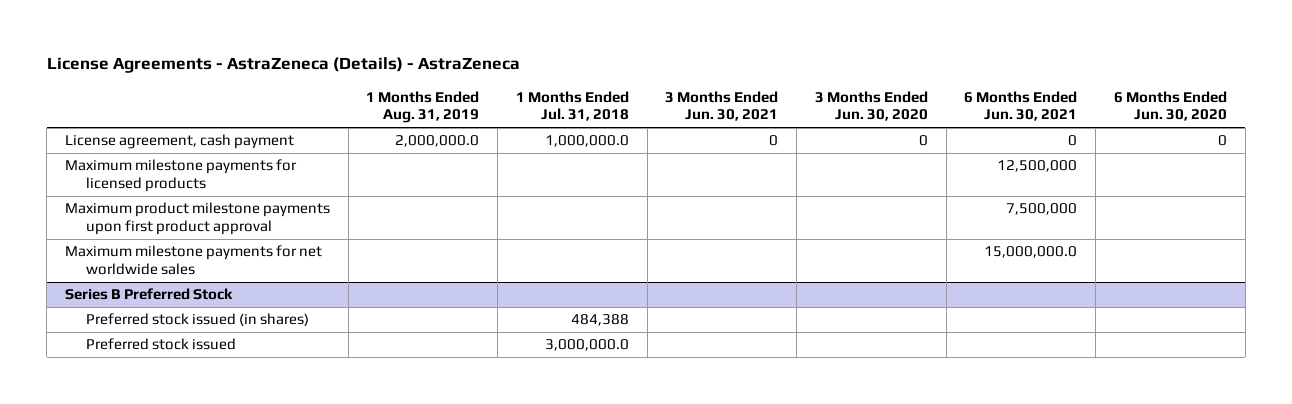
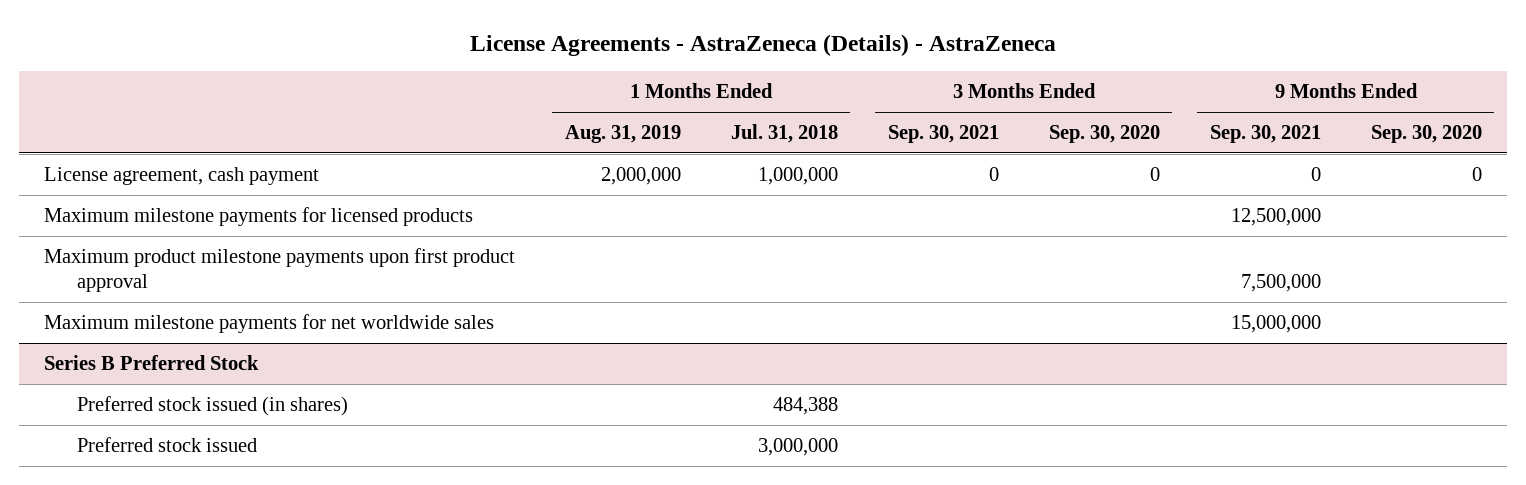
- | 1 Months Ended Aug. 31, 2019 | 1 Months Ended Jul. 31, 2018 | 3 Months Ended Jun. 30, 2021 | 3 Months Ended Jun. 30, 2020 | 6 Months Ended Jun. 30, 2021 | 6 Months Ended Jun. 30, 2020
+ | 1 Months Ended Aug. 31, 2019 | 1 Months Ended Jul. 31, 2018 | 3 Months Ended Sep. 30, 2021 | 3 Months Ended Sep. 30, 2020 | 9 Months Ended Sep. 30, 2021 | 9 Months Ended Sep. 30, 2020
- License agreement, cash payment | 2,000,000.0 | 1,000,000.0 | 0 | 0 | 0 | 0
+ License agreement, cash payment | 2,000,000 | 1,000,000 | 0 | 0 | 0 | 0
@ Series B Preferred Stock
- Preferred stock issued | | 3,000,000.0 | | | |
+ Preferred stock issued | | 3,000,000 | | | |

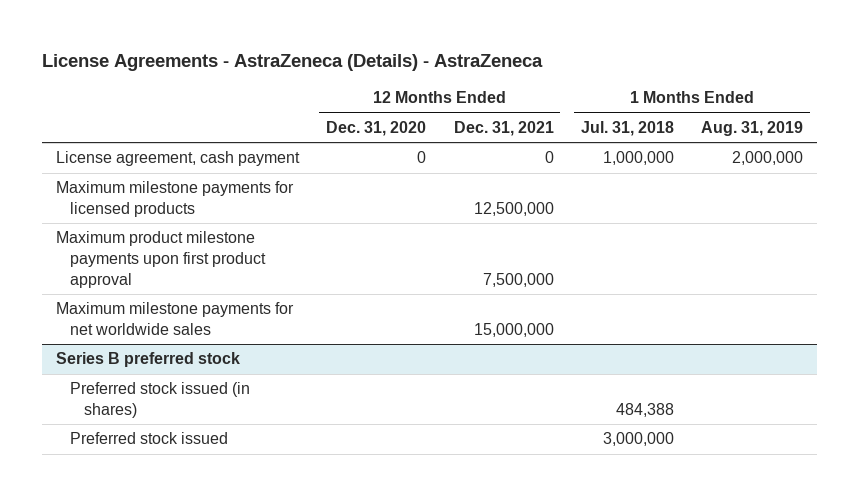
- | 1 Months Ended Aug. 31, 2019 | 1 Months Ended Jul. 31, 2018 | 3 Months Ended Sep. 30, 2021 | 3 Months Ended Sep. 30, 2020 | 9 Months Ended Sep. 30, 2021 | 9 Months Ended Sep. 30, 2020
+ | 12 Months Ended Dec. 31, 2020 | 12 Months Ended Dec. 31, 2021 | 1 Months Ended Jul. 31, 2018 | 1 Months Ended Aug. 31, 2019
- Series B Preferred Stock
+ Series B preferred stock

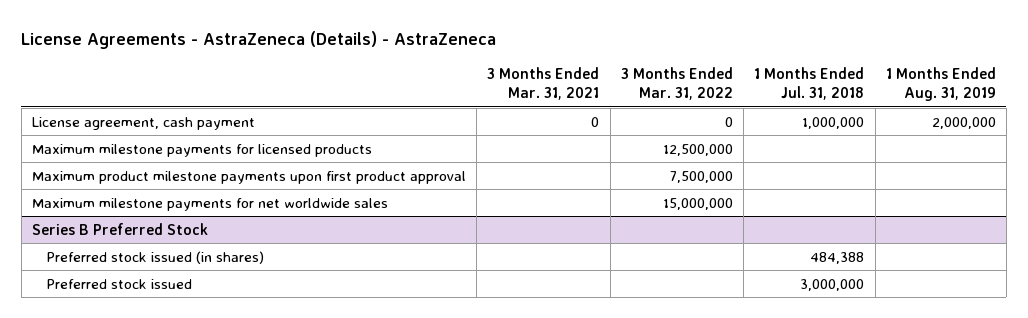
- | 12 Months Ended Dec. 31, 2020 | 12 Months Ended Dec. 31, 2021 | 1 Months Ended Jul. 31, 2018 | 1 Months Ended Aug. 31, 2019
+ | 3 Months Ended Mar. 31, 2021 | 3 Months Ended Mar. 31, 2022 | 1 Months Ended Jul. 31, 2018 | 1 Months Ended Aug. 31, 2019
- Series B preferred stock
+ Series B Preferred Stock

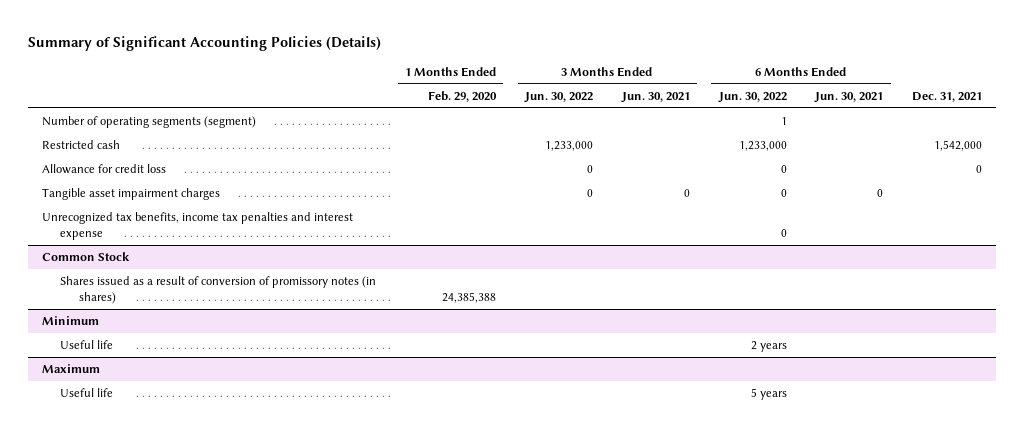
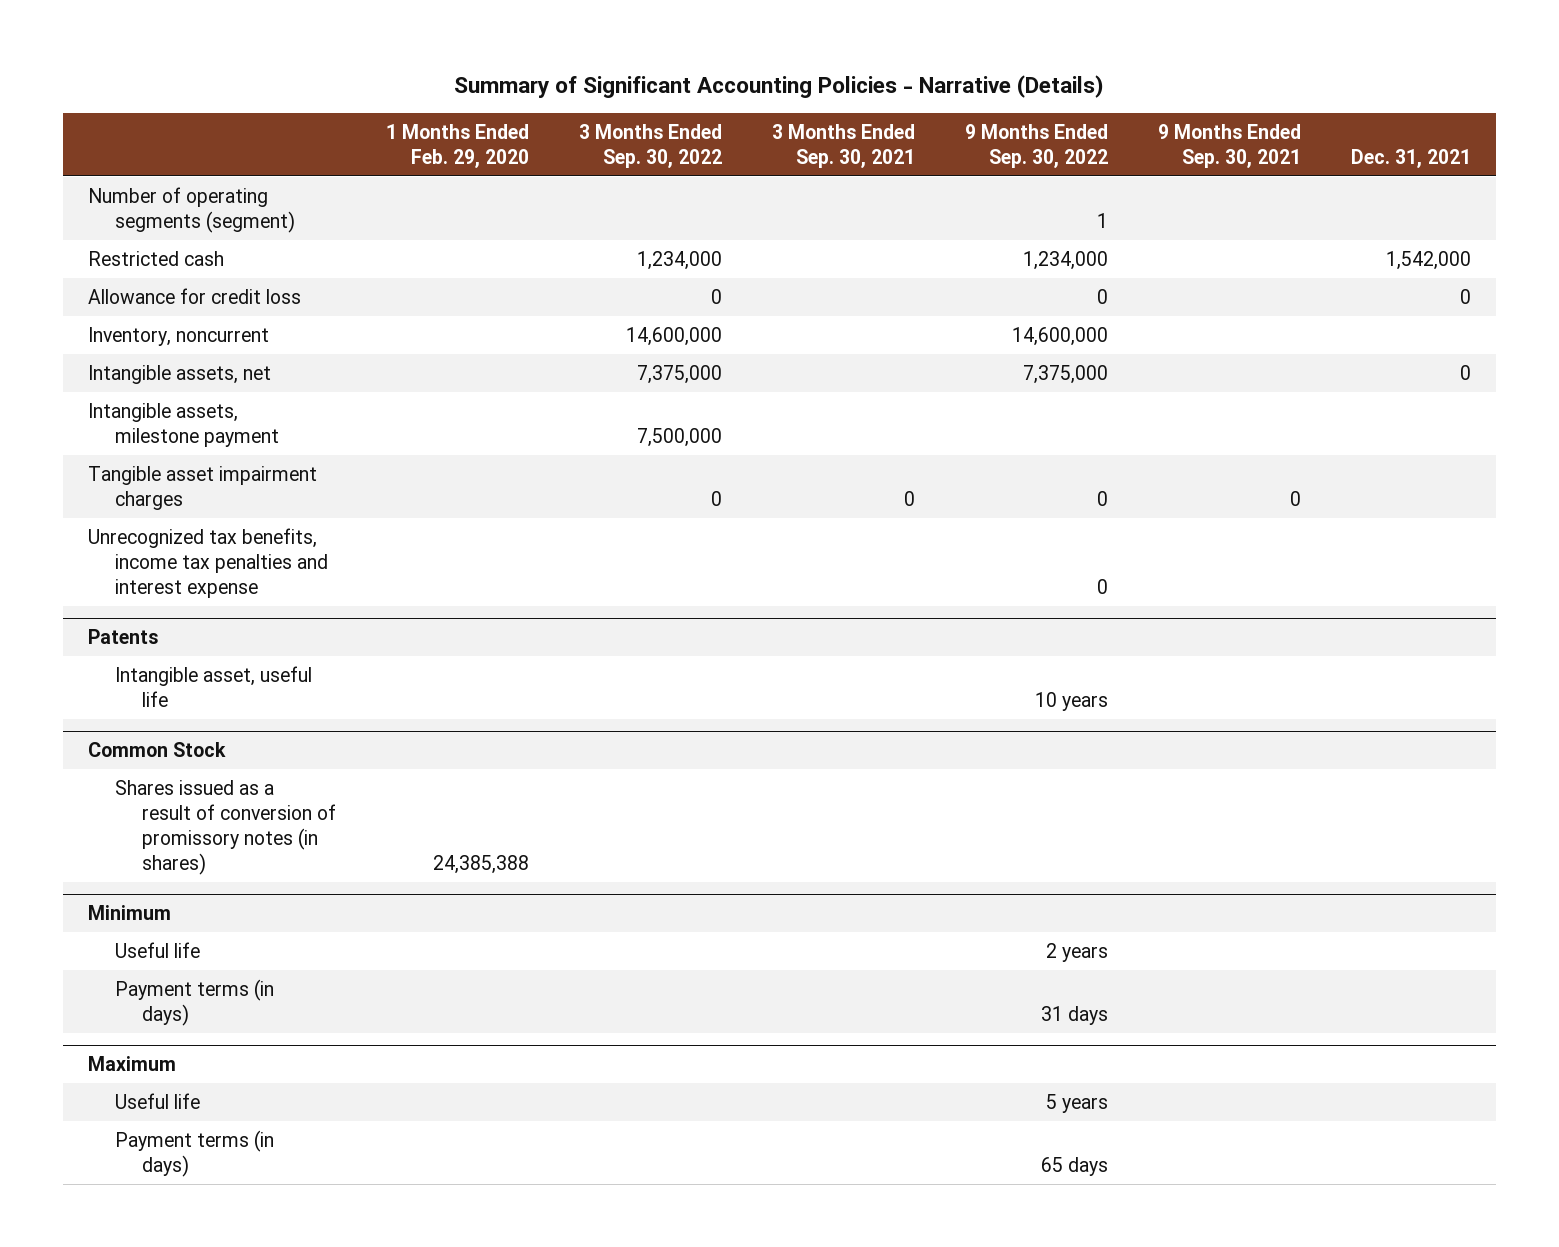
- Summary of Significant Accounting Policies (Details)
+ Summary of Significant Accounting Policies - Narrative (Details)
- | 1 Months Ended Feb. 29, 2020 | 3 Months Ended Jun. 30, 2022 | 3 Months Ended Jun. 30, 2021 | 6 Months Ended Jun. 30, 2022 | 6 Months Ended Jun. 30, 2021 | Dec. 31, 2021
+ | 1 Months Ended Feb. 29, 2020 | 3 Months Ended Sep. 30, 2022 | 3 Months Ended Sep. 30, 2021 | 9 Months Ended Sep. 30, 2022 | 9 Months Ended Sep. 30, 2021 | Dec. 31, 2021
+ Inventory, noncurrent | | 14,600,000 | | 14,600,000 | |
+ Intangible assets, net | | 7,375,000 | | 7,375,000 | | 0
+ Intangible assets, milestone payment | | 7,500,000 | | | |
+ Patents
+ Intangible asset, useful life | | | | 10 years | |
@ Minimum
+ Payment terms (in days) | | | | 31 days | |
@ Maximum
+ Payment terms (in days) | | | | 65 days | |

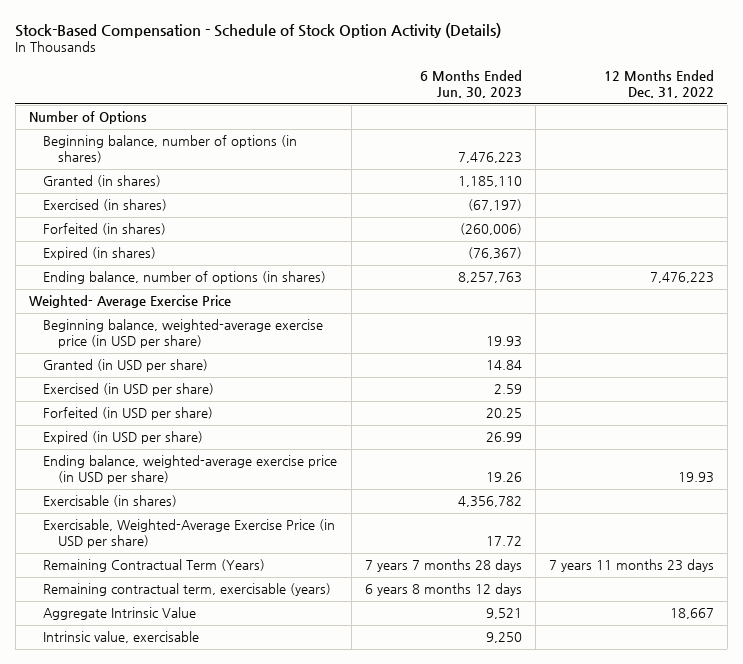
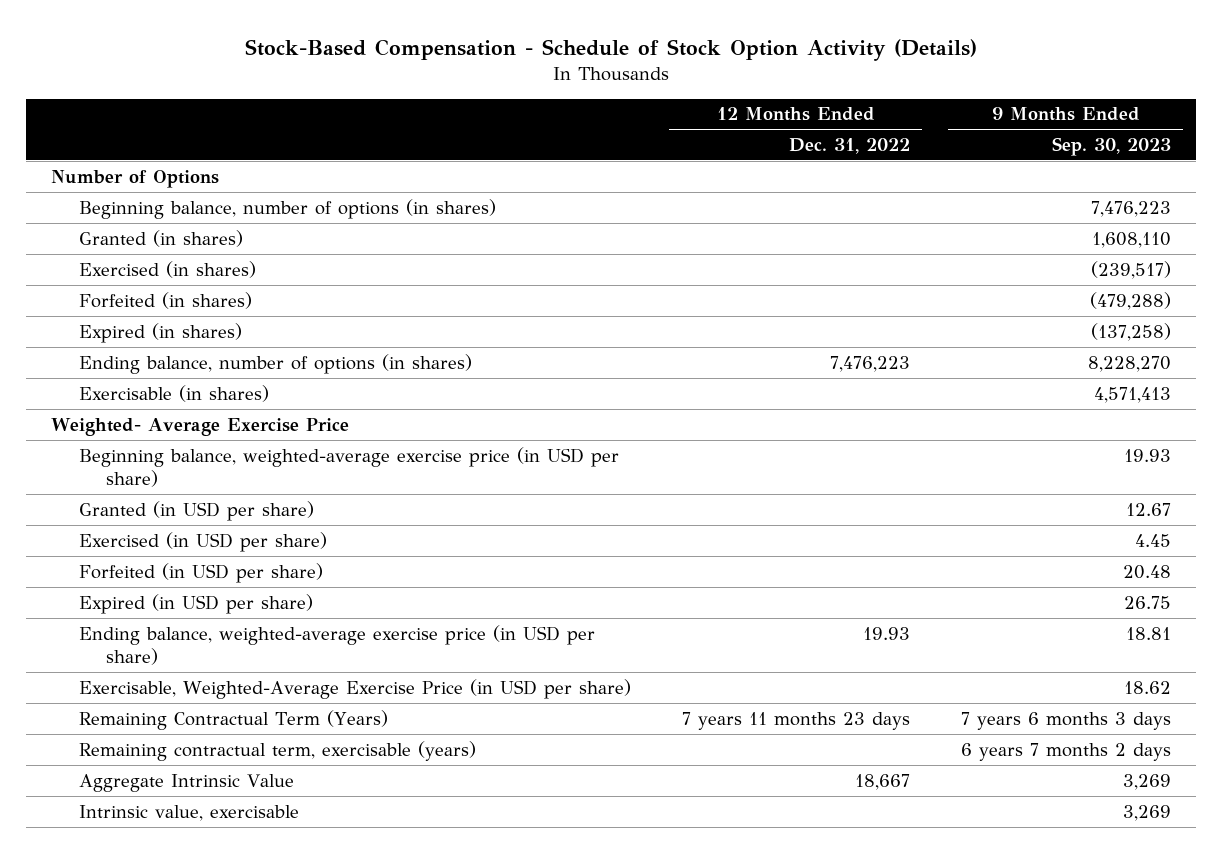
- | 6 Months Ended Jun. 30, 2023 | 12 Months Ended Dec. 31, 2022
+ | 12 Months Ended Dec. 31, 2022 | 9 Months Ended Sep. 30, 2023
moved up: Exercisable (in shares) | | 4,571,413

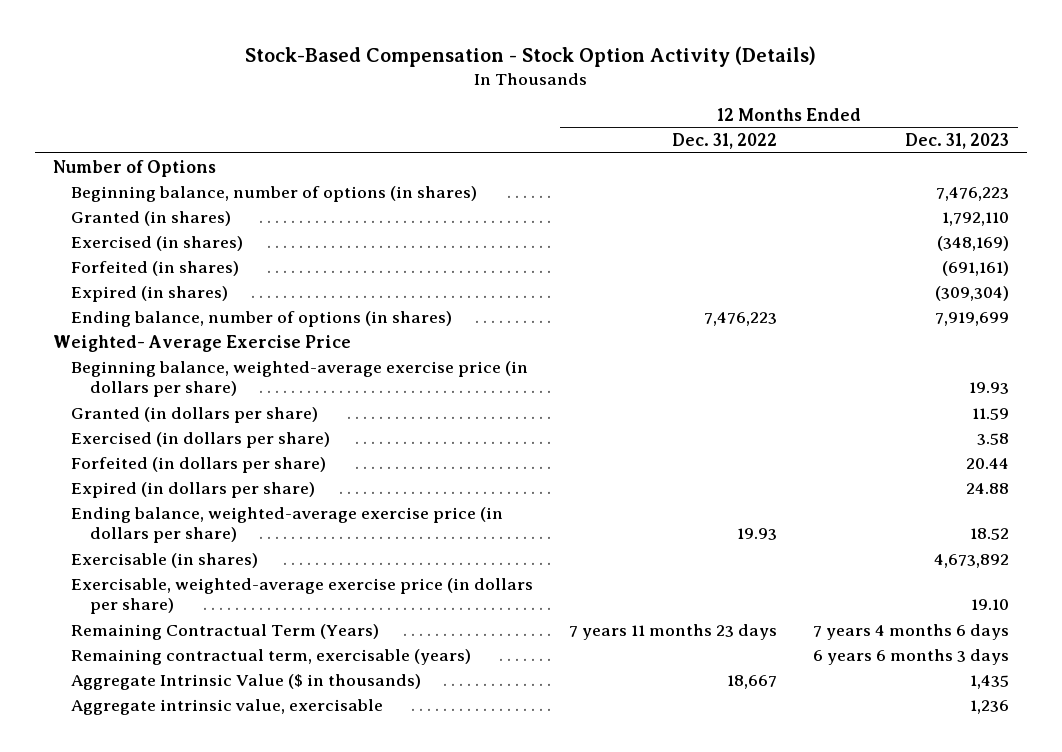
- Stock-Based Compensation - Schedule of Stock Option Activity (Details)
+ Stock-Based Compensation - Stock Option Activity (Details)
- | 12 Months Ended Dec. 31, 2022 | 9 Months Ended Sep. 30, 2023
+ | 12 Months Ended Dec. 31, 2022 | 12 Months Ended Dec. 31, 2023
- Beginning balance, weighted-average exercise price (in USD per share) | | 19.93
- Granted (in USD per share) | | 12.67
- Exercised (in USD per share) | | 4.45
- Forfeited (in USD per share) | | 20.48
- Expired (in USD per share) | | 26.75
- Ending balance, weighted-average exercise price (in USD per share) | 19.93 | 18.81
- Exercisable, Weighted-Average Exercise Price (in USD per share) | | 18.62
+ Beginning balance, weighted-average exercise price (in dollars per share) | | 19.93
+ Granted (in dollars per share) | | 11.59
+ Exercised (in dollars per share) | | 3.58
+ Forfeited (in dollars per share) | | 20.44
+ Expired (in dollars per share) | | 24.88
+ Ending balance, weighted-average exercise price (in dollars per share) | 19.93 | 18.52
moved down: Exercisable (in shares) | | 4,673,892
+ Exercisable, weighted-average exercise price (in dollars per share) | | 19.10
- Aggregate Intrinsic Value | 18,667 | 3,269
- Intrinsic value, exercisable | | 3,269
+ Aggregate Intrinsic Value ($ in thousands) | 18,667 | 1,435
+ Aggregate intrinsic value, exercisable | | 1,236

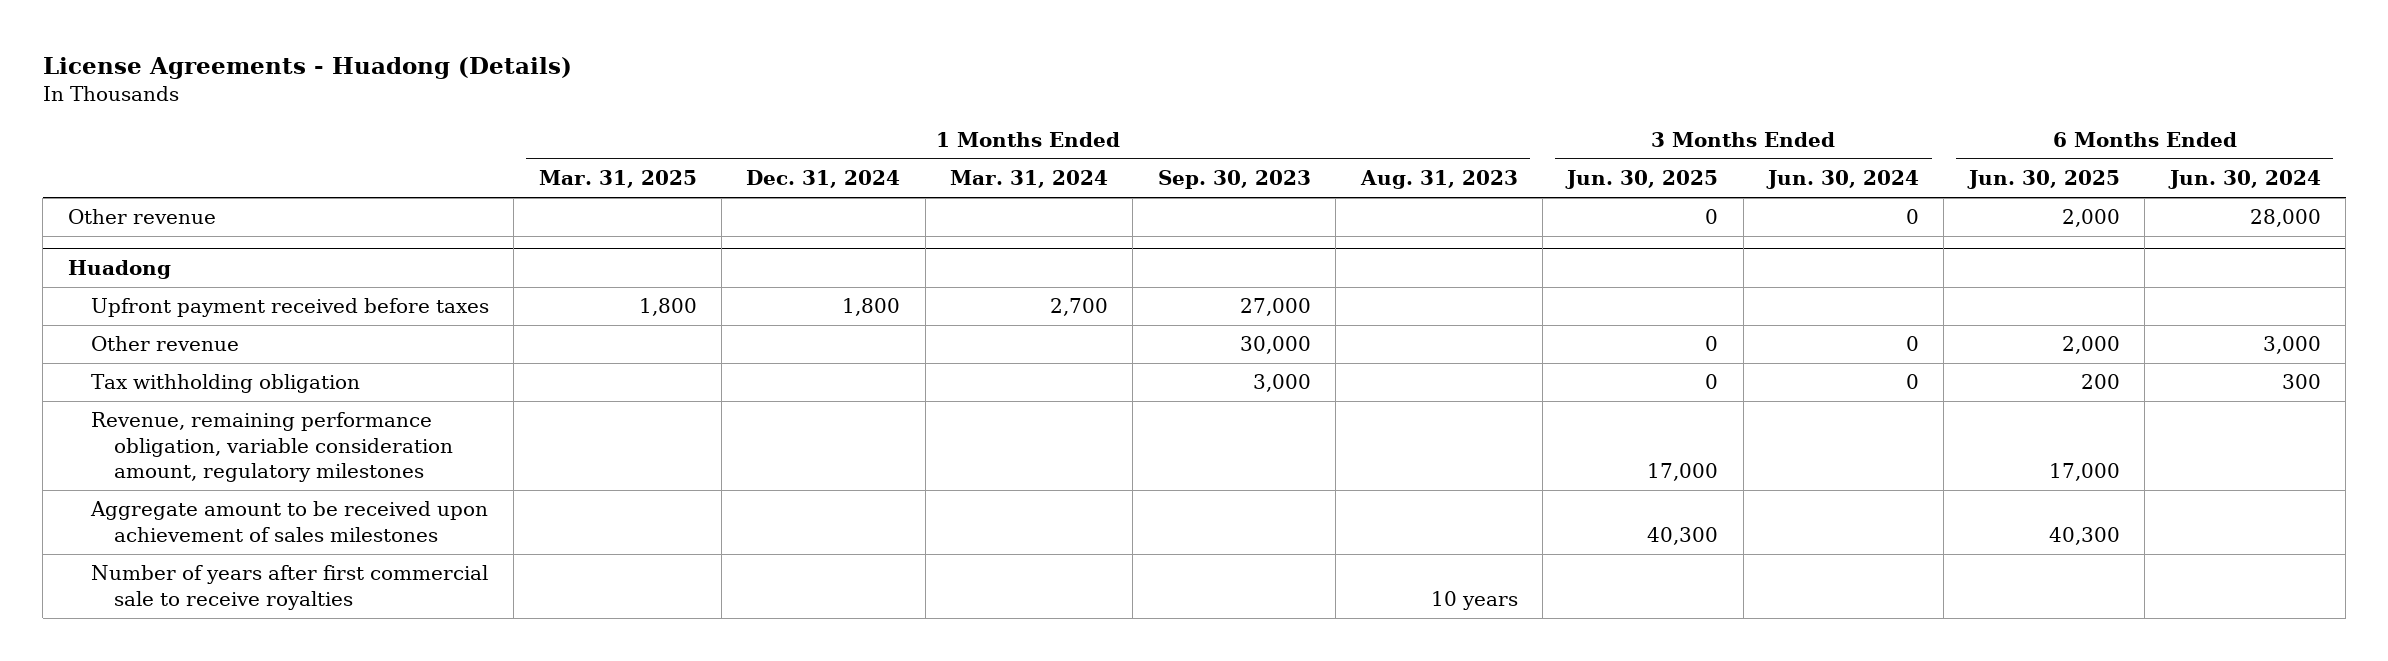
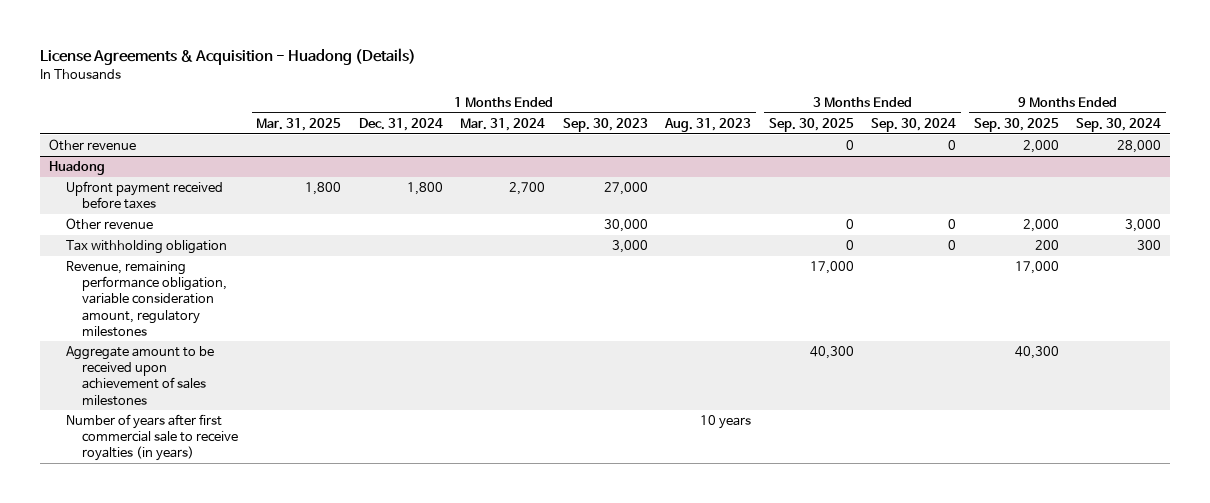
- License Agreements - Huadong (Details)
+ License Agreements & Acquisition - Huadong (Details)
- | 1 Months Ended Mar. 31, 2025 | 1 Months Ended Dec. 31, 2024 | 1 Months Ended Mar. 31, 2024 | 1 Months Ended Sep. 30, 2023 | 1 Months Ended Aug. 31, 2023 | 3 Months Ended Jun. 30, 2025 | 3 Months Ended Jun. 30, 2024 | 6 Months Ended Jun. 30, 2025 | 6 Months Ended Jun. 30, 2024
+ | 1 Months Ended Mar. 31, 2025 | 1 Months Ended Dec. 31, 2024 | 1 Months Ended Mar. 31, 2024 | 1 Months Ended Sep. 30, 2023 | 1 Months Ended Aug. 31, 2023 | 3 Months Ended Sep. 30, 2025 | 3 Months Ended Sep. 30, 2024 | 9 Months Ended Sep. 30, 2025 | 9 Months Ended Sep. 30, 2024
@ Huadong
- Number of years after first commercial sale to receive royalties | | | | | 10 years | | | |
+ Number of years after first commercial sale to receive royalties (in years) | | | | | 10 years | | | |

